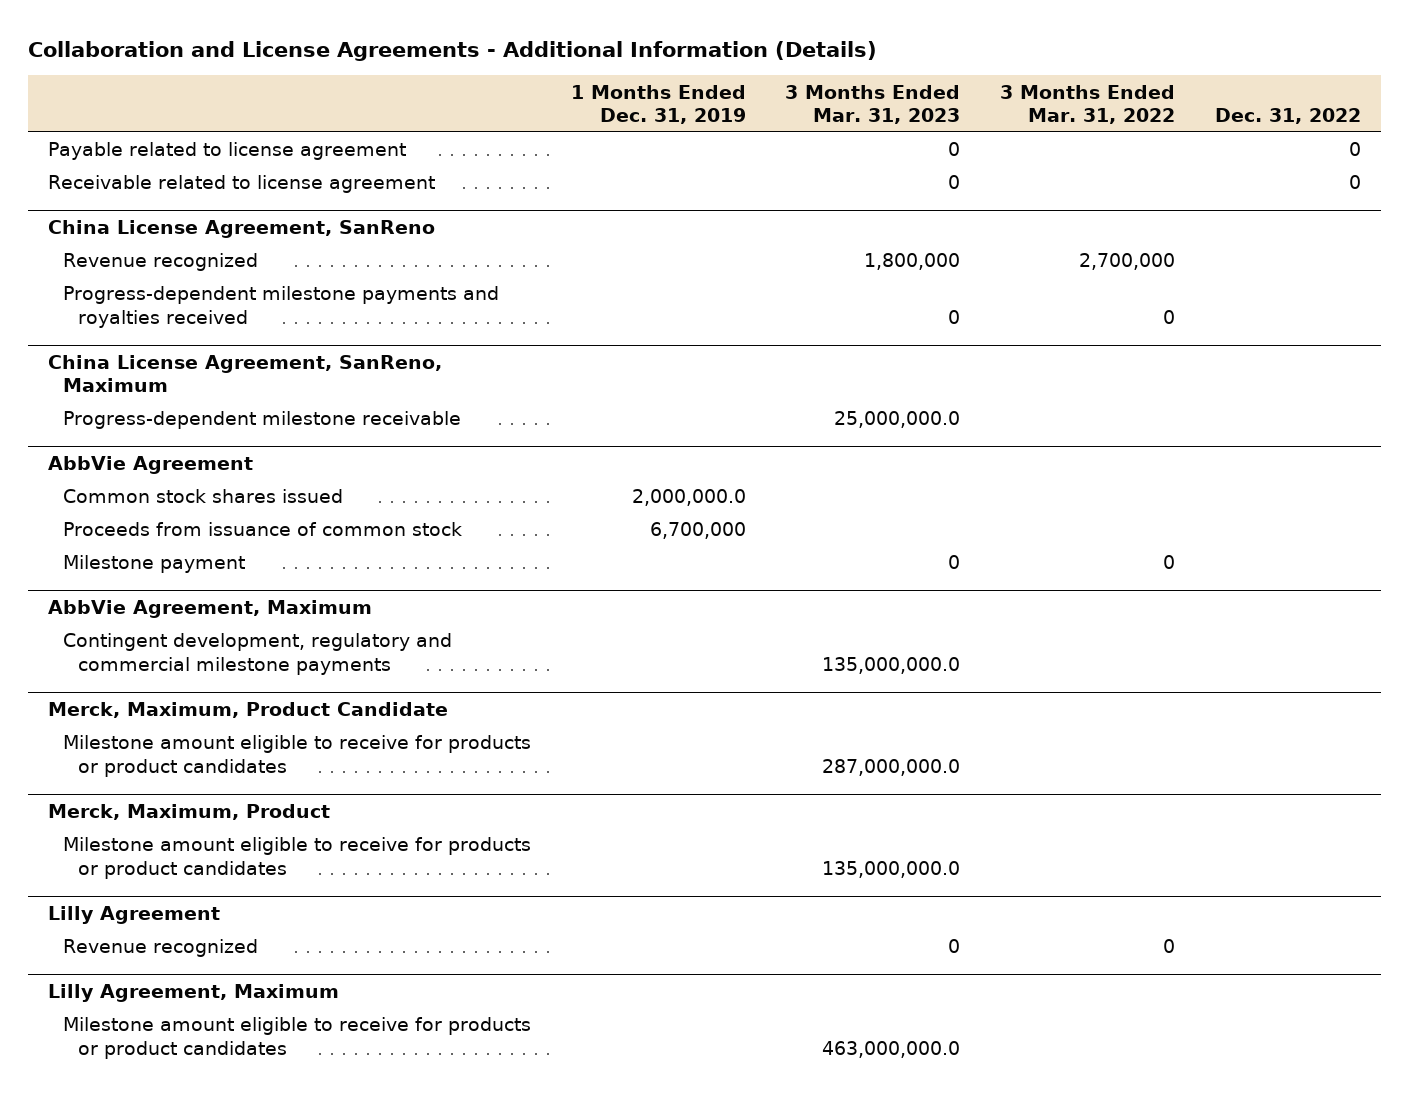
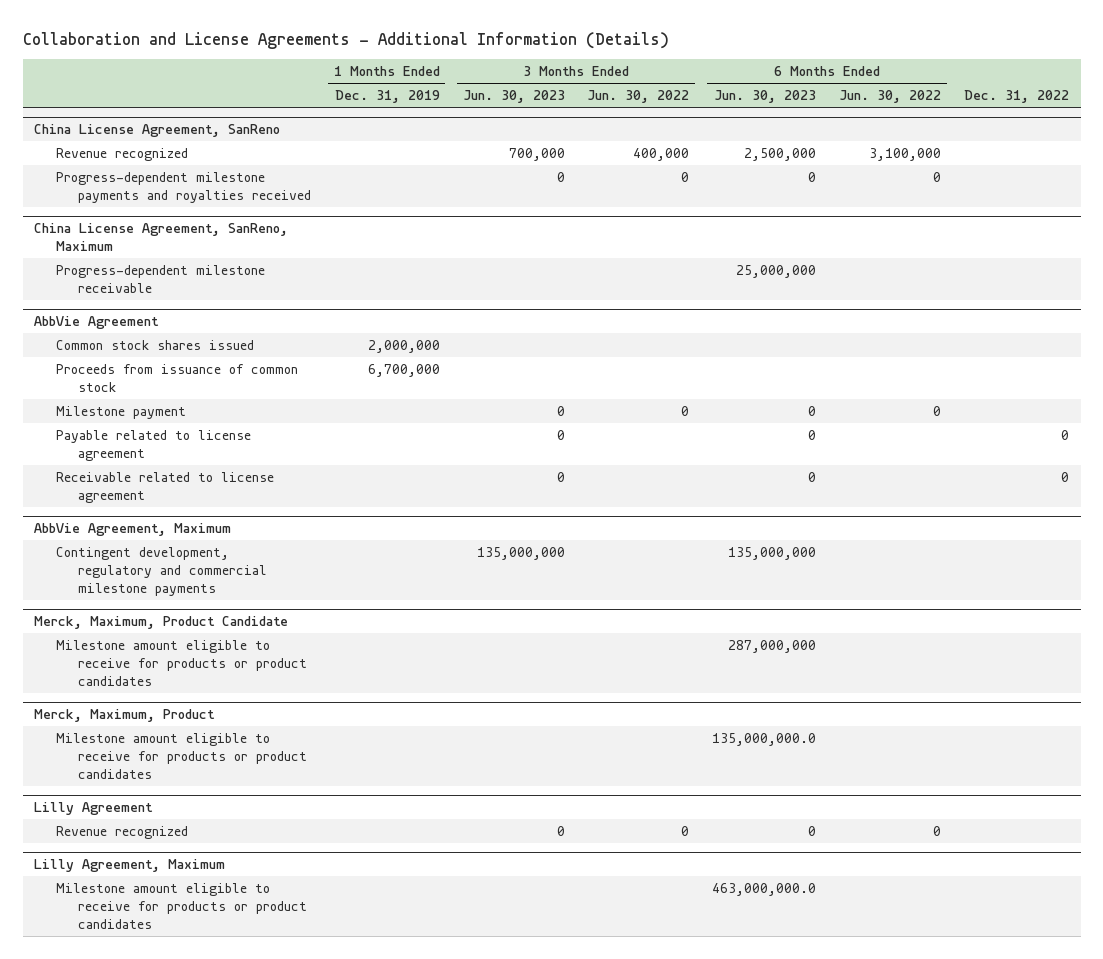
- | 1 Months Ended Dec. 31, 2019 | 3 Months Ended Mar. 31, 2023 | 3 Months Ended Mar. 31, 2022 | Dec. 31, 2022
+ | 1 Months Ended Dec. 31, 2019 | 3 Months Ended Jun. 30, 2023 | 3 Months Ended Jun. 30, 2022 | 6 Months Ended Jun. 30, 2023 | 6 Months Ended Jun. 30, 2022 | Dec. 31, 2022
- Payable related to license agreement | | 0 | | 0
- Receivable related to license agreement | | 0 | | 0
@ AbbVie Agreement
- Common stock shares issued | 2,000,000.0 | | |
+ Common stock shares issued | 2,000,000 | | | | |
+ Payable related to license agreement | | 0 | | 0 | | 0
+ Receivable related to license agreement | | 0 | | 0 | | 0

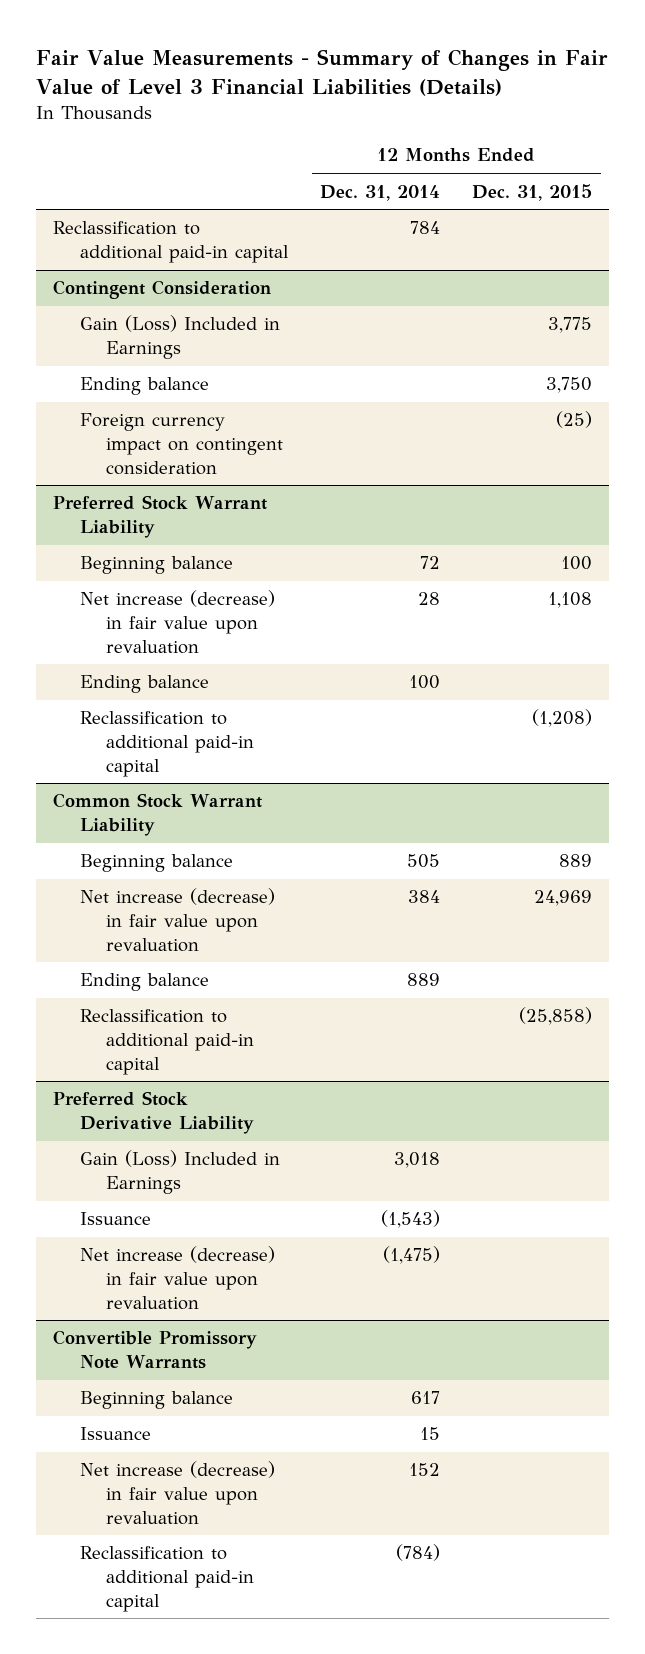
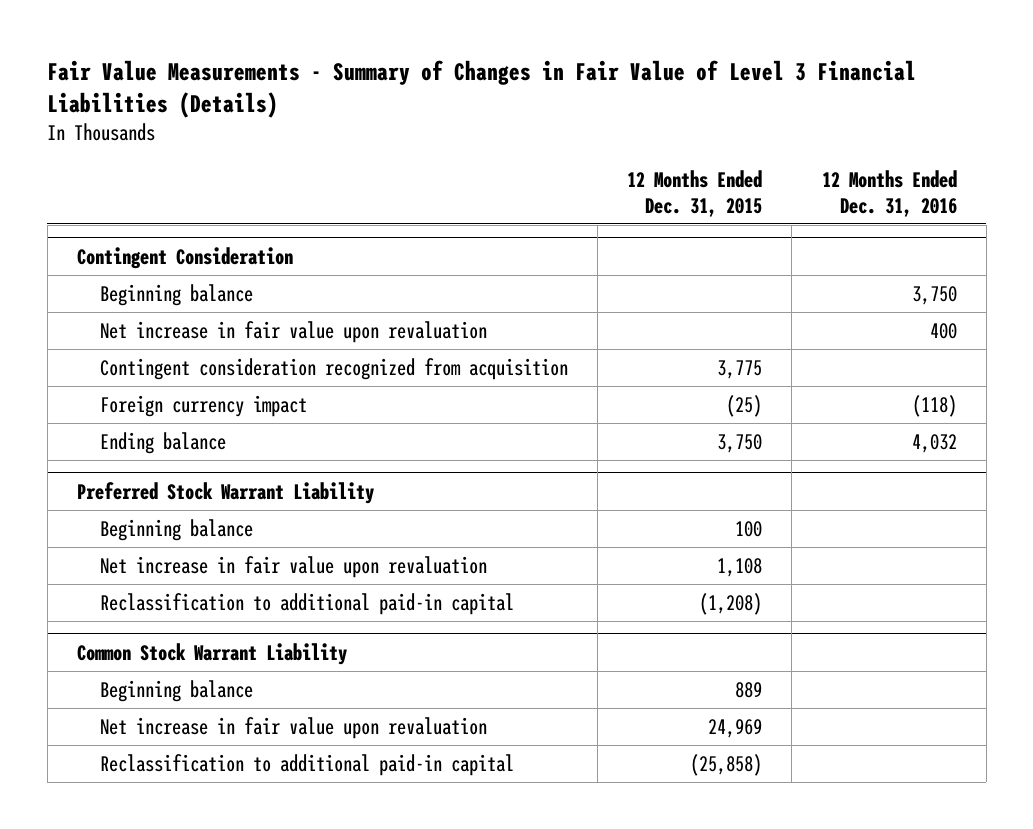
- | 12 Months Ended Dec. 31, 2014 | 12 Months Ended Dec. 31, 2015
+ | 12 Months Ended Dec. 31, 2015 | 12 Months Ended Dec. 31, 2016
- Reclassification to additional paid-in capital | 784 |
@ Contingent Consideration
- Gain (Loss) Included in Earnings | | 3,775
+ Beginning balance | | 3,750
+ Net increase in fair value upon revaluation | | 400
+ Contingent consideration recognized from acquisition | 3,775 |
+ Foreign currency impact | (25) | (118)
- Foreign currency impact on contingent consideration | | (25)
@ Preferred Stock Warrant Liability
- Net increase (decrease) in fair value upon revaluation | 28 | 1,108
- Ending balance | 100 |
+ Net increase in fair value upon revaluation | 1,108 |
@ Common Stock Warrant Liability
- Net increase (decrease) in fair value upon revaluation | 384 | 24,969
- Ending balance | 889 |
+ Net increase in fair value upon revaluation | 24,969 |
- Preferred Stock Derivative Liability
- Gain (Loss) Included in Earnings | 3,018 |
- Issuance | (1,543) |
- Net increase (decrease) in fair value upon revaluation | (1,475) |
- Convertible Promissory Note Warrants
- Beginning balance | 617 |
- Issuance | 15 |
- Net increase (decrease) in fair value upon revaluation | 152 |
- Reclassification to additional paid-in capital | (784) |

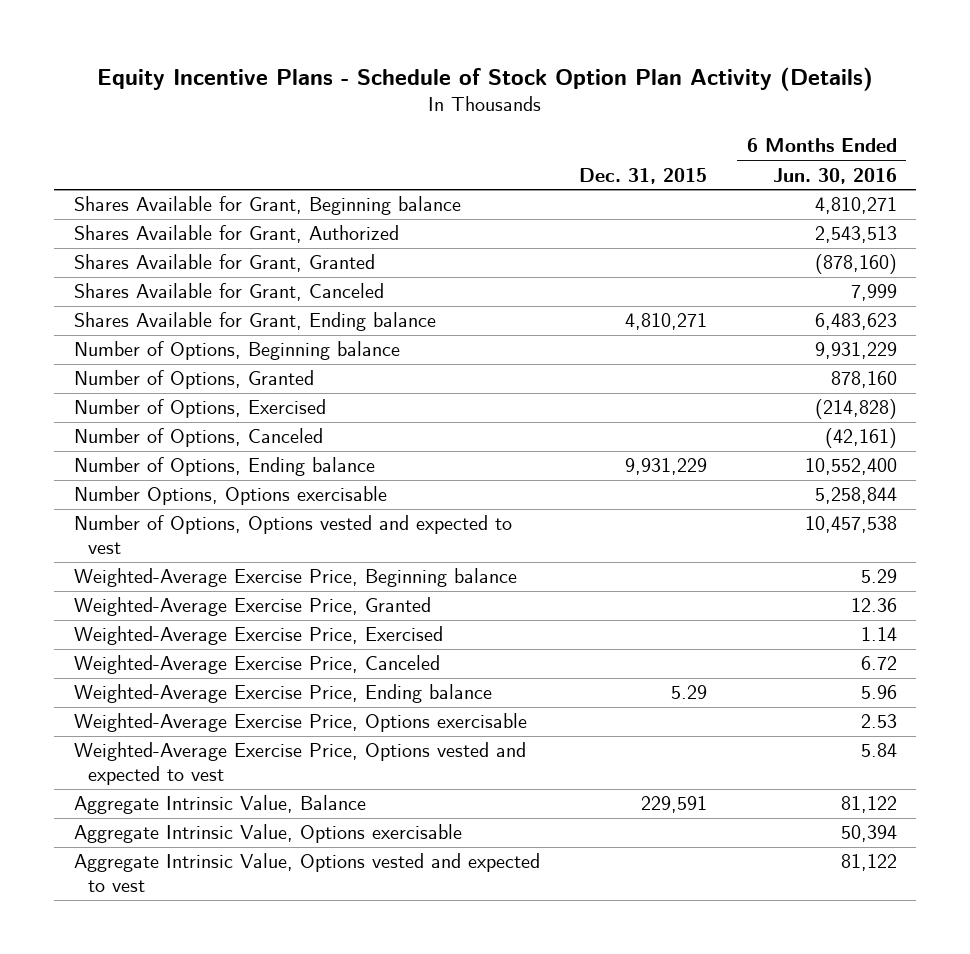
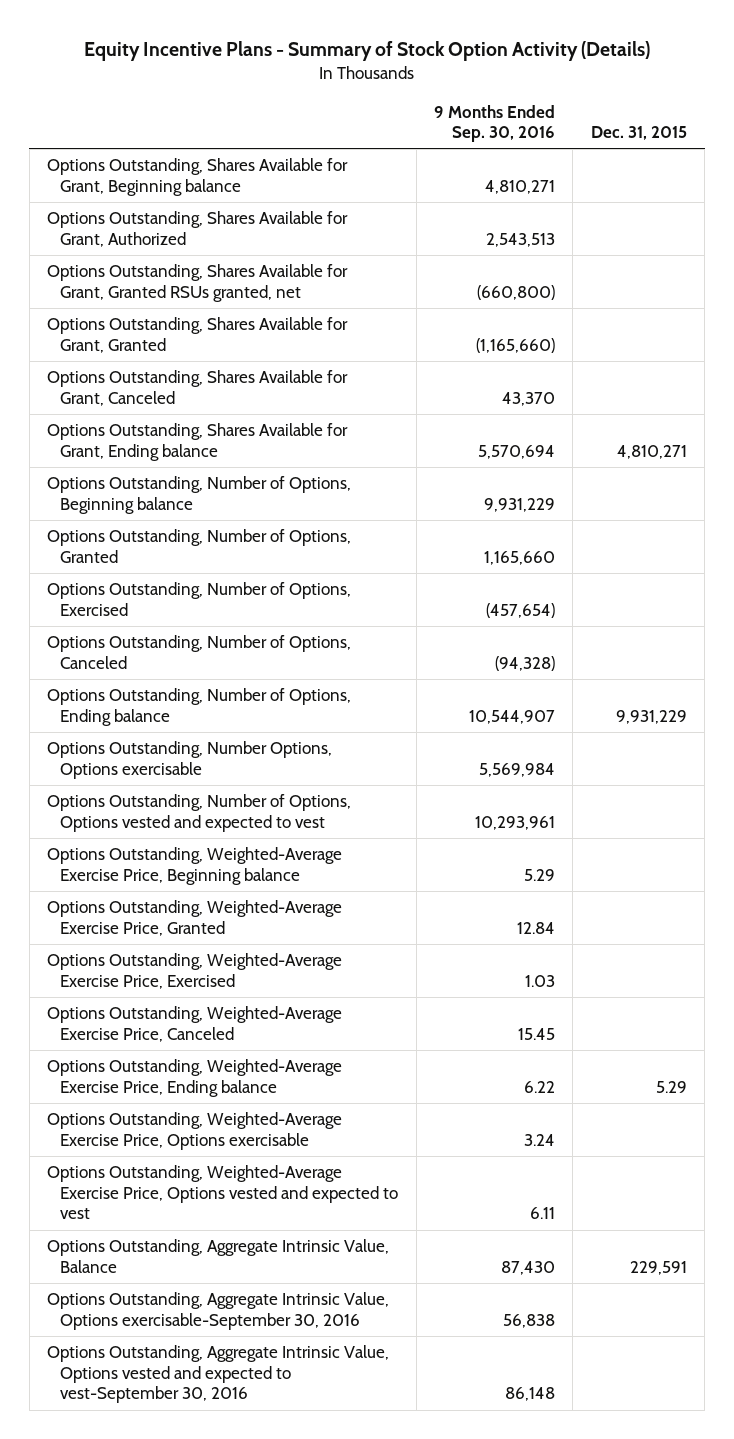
- Equity Incentive Plans - Schedule of Stock Option Plan Activity (Details)
+ Equity Incentive Plans - Summary of Stock Option Activity (Details)
- | Dec. 31, 2015 | 6 Months Ended Jun. 30, 2016
+ | 9 Months Ended Sep. 30, 2016 | Dec. 31, 2015
- Shares Available for Grant, Beginning balance | | 4,810,271
- Shares Available for Grant, Authorized | | 2,543,513
- Shares Available for Grant, Granted | | (878,160)
- Shares Available for Grant, Canceled | | 7,999
- Shares Available for Grant, Ending balance | 4,810,271 | 6,483,623
- Number of Options, Beginning balance | | 9,931,229
- Number of Options, Granted | | 878,160
- Number of Options, Exercised | | (214,828)
- Number of Options, Canceled | | (42,161)
- Number of Options, Ending balance | 9,931,229 | 10,552,400
- Number Options, Options exercisable | | 5,258,844
- Number of Options, Options vested and expected to vest | | 10,457,538
- Weighted-Average Exercise Price, Beginning balance | | 5.29
- Weighted-Average Exercise Price, Granted | | 12.36
- Weighted-Average Exercise Price, Exercised | | 1.14
- Weighted-Average Exercise Price, Canceled | | 6.72
- Weighted-Average Exercise Price, Ending balance | 5.29 | 5.96
- Weighted-Average Exercise Price, Options exercisable | | 2.53
- Weighted-Average Exercise Price, Options vested and expected to vest | | 5.84
- Aggregate Intrinsic Value, Balance | 229,591 | 81,122
- Aggregate Intrinsic Value, Options exercisable | | 50,394
- Aggregate Intrinsic Value, Options vested and expected to vest | | 81,122
+ Options Outstanding, Shares Available for Grant, Beginning balance | 4,810,271 |
+ Options Outstanding, Shares Available for Grant, Authorized | 2,543,513 |
+ Options Outstanding, Shares Available for Grant, Granted RSUs granted, net | (660,800) |
+ Options Outstanding, Shares Available for Grant, Granted | (1,165,660) |
+ Options Outstanding, Shares Available for Grant, Canceled | 43,370 |
+ Options Outstanding, Shares Available for Grant, Ending balance | 5,570,694 | 4,810,271
+ Options Outstanding, Number of Options, Beginning balance | 9,931,229 |
+ Options Outstanding, Number of Options, Granted | 1,165,660 |
+ Options Outstanding, Number of Options, Exercised | (457,654) |
+ Options Outstanding, Number of Options, Canceled | (94,328) |
+ Options Outstanding, Number of Options, Ending balance | 10,544,907 | 9,931,229
+ Options Outstanding, Number Options, Options exercisable | 5,569,984 |
+ Options Outstanding, Number of Options, Options vested and expected to vest | 10,293,961 |
+ Options Outstanding, Weighted-Average Exercise Price, Beginning balance | 5.29 |
+ Options Outstanding, Weighted-Average Exercise Price, Granted | 12.84 |
+ Options Outstanding, Weighted-Average Exercise Price, Exercised | 1.03 |
+ Options Outstanding, Weighted-Average Exercise Price, Canceled | 15.45 |
+ Options Outstanding, Weighted-Average Exercise Price, Ending balance | 6.22 | 5.29
+ Options Outstanding, Weighted-Average Exercise Price, Options exercisable | 3.24 |
+ Options Outstanding, Weighted-Average Exercise Price, Options vested and expected to vest | 6.11 |
+ Options Outstanding, Aggregate Intrinsic Value, Balance | 87,430 | 229,591
+ Options Outstanding, Aggregate Intrinsic Value, Options exercisable-September 30, 2016 | 56,838 |
+ Options Outstanding, Aggregate Intrinsic Value, Options vested and expected to vest-September 30, 2016 | 86,148 |

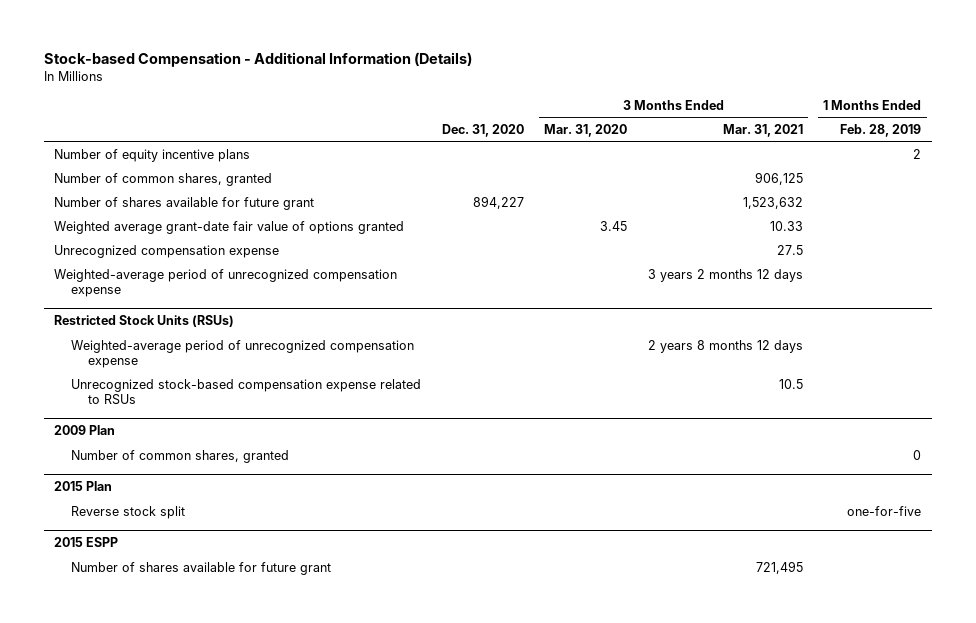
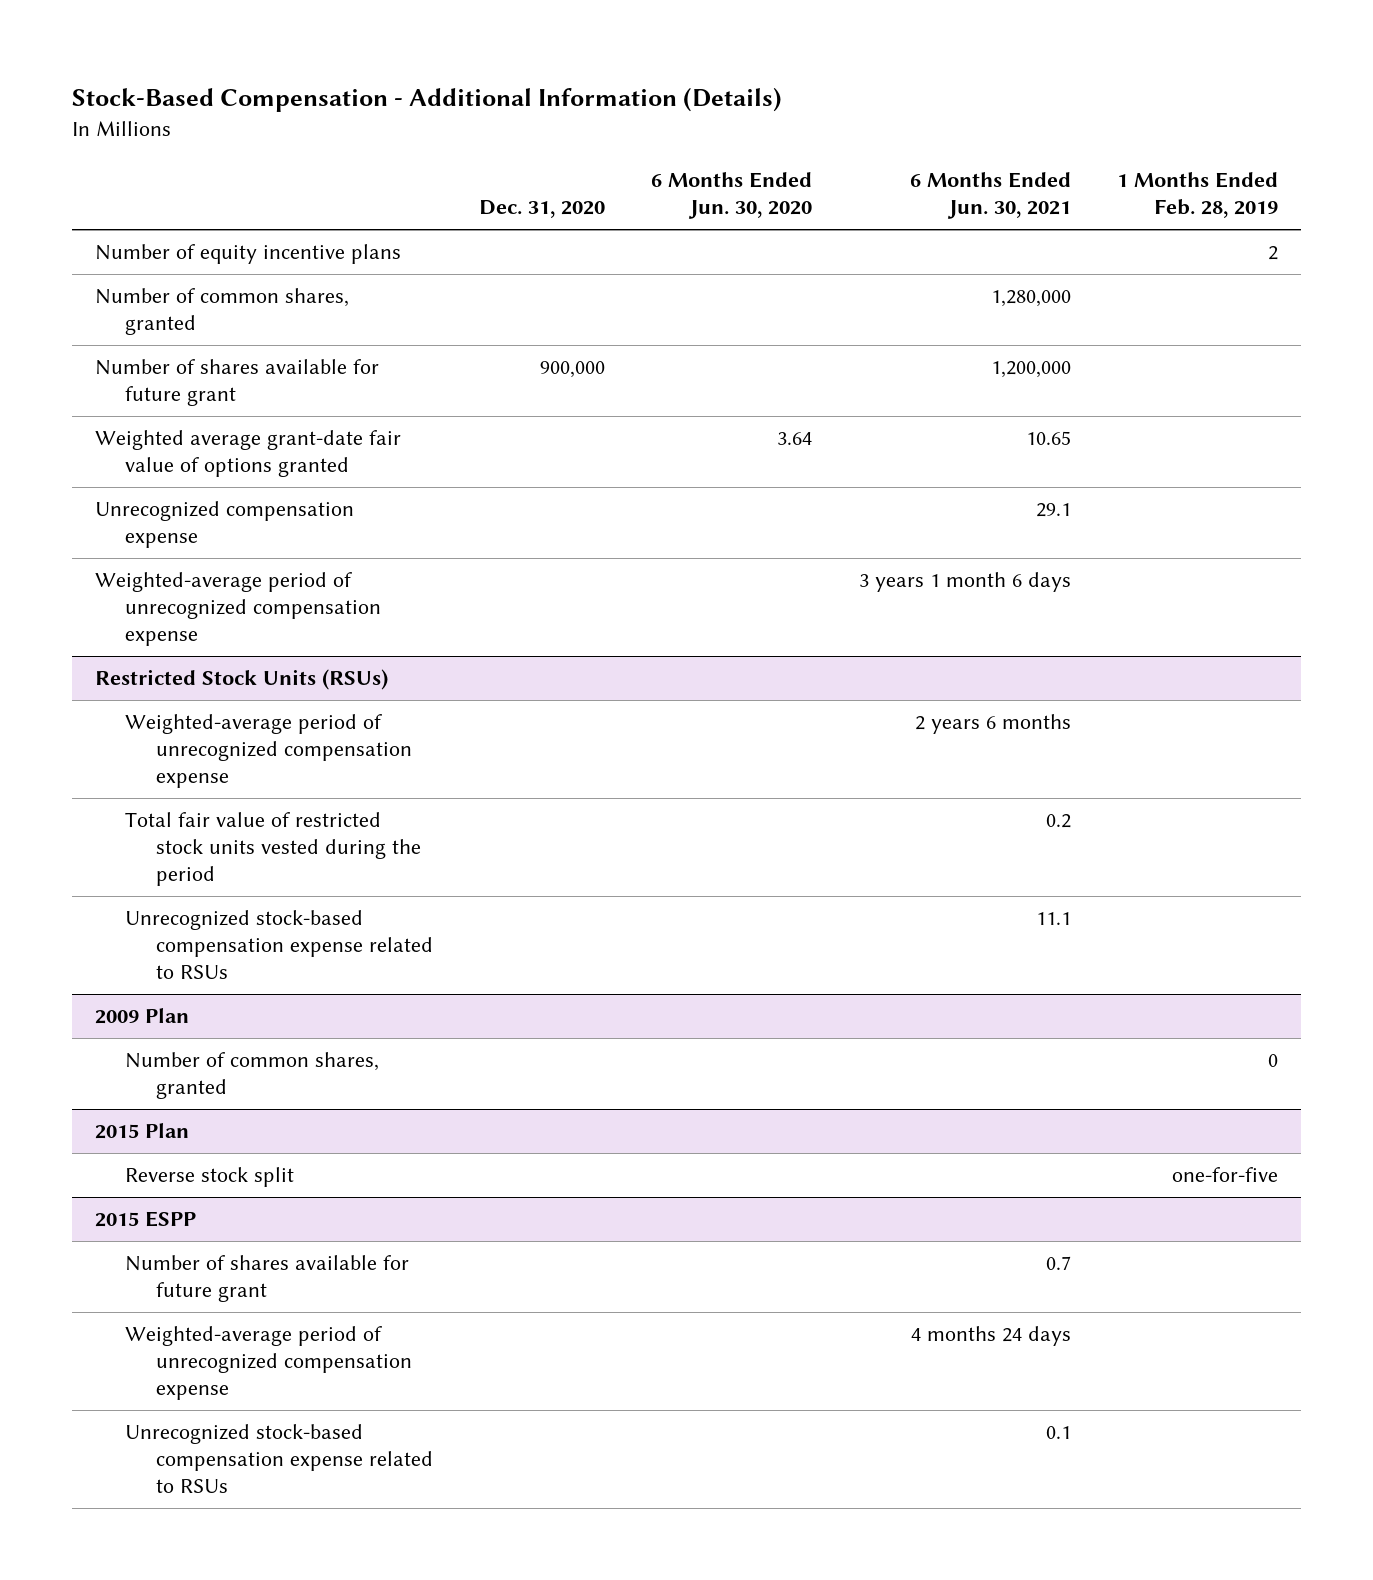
- Stock-based Compensation - Additional Information (Details)
+ Stock-Based Compensation - Additional Information (Details)
- | Dec. 31, 2020 | 3 Months Ended Mar. 31, 2020 | 3 Months Ended Mar. 31, 2021 | 1 Months Ended Feb. 28, 2019
+ | Dec. 31, 2020 | 6 Months Ended Jun. 30, 2020 | 6 Months Ended Jun. 30, 2021 | 1 Months Ended Feb. 28, 2019
- Number of shares available for future grant | 894,227 | | 1,523,632 |
+ Number of shares available for future grant | 900,000 | | 1,200,000 |
@ Restricted Stock Units (RSUs)
+ Total fair value of restricted stock units vested during the period | | | 0.2 |
@ 2015 ESPP
+ Weighted-average period of unrecognized compensation expense | | | 4 months 24 days |
+ Unrecognized stock-based compensation expense related to RSUs | | | 0.1 |

